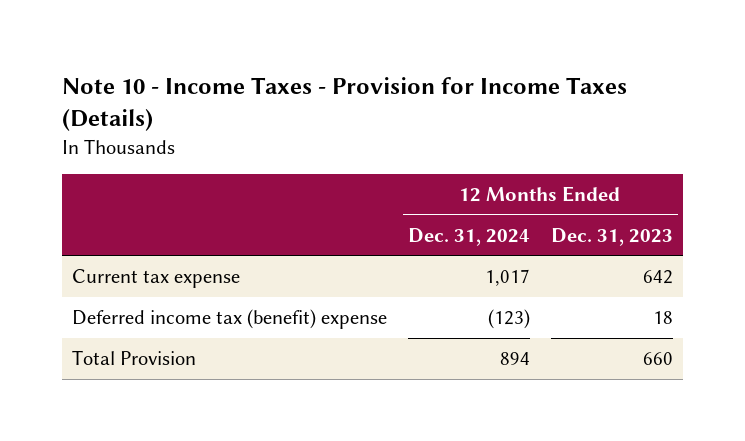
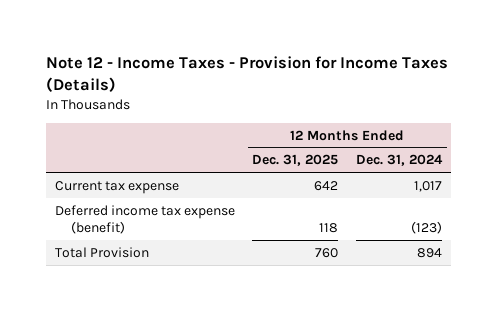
- Note 10 - Income Taxes - Provision for Income Taxes (Details)
+ Note 12 - Income Taxes - Provision for Income Taxes (Details)
- | 12 Months Ended Dec. 31, 2024 | 12 Months Ended Dec. 31, 2023
+ | 12 Months Ended Dec. 31, 2025 | 12 Months Ended Dec. 31, 2024
- Deferred income tax (benefit) expense | (123) | 18
+ Deferred income tax expense (benefit) | 118 | (123)

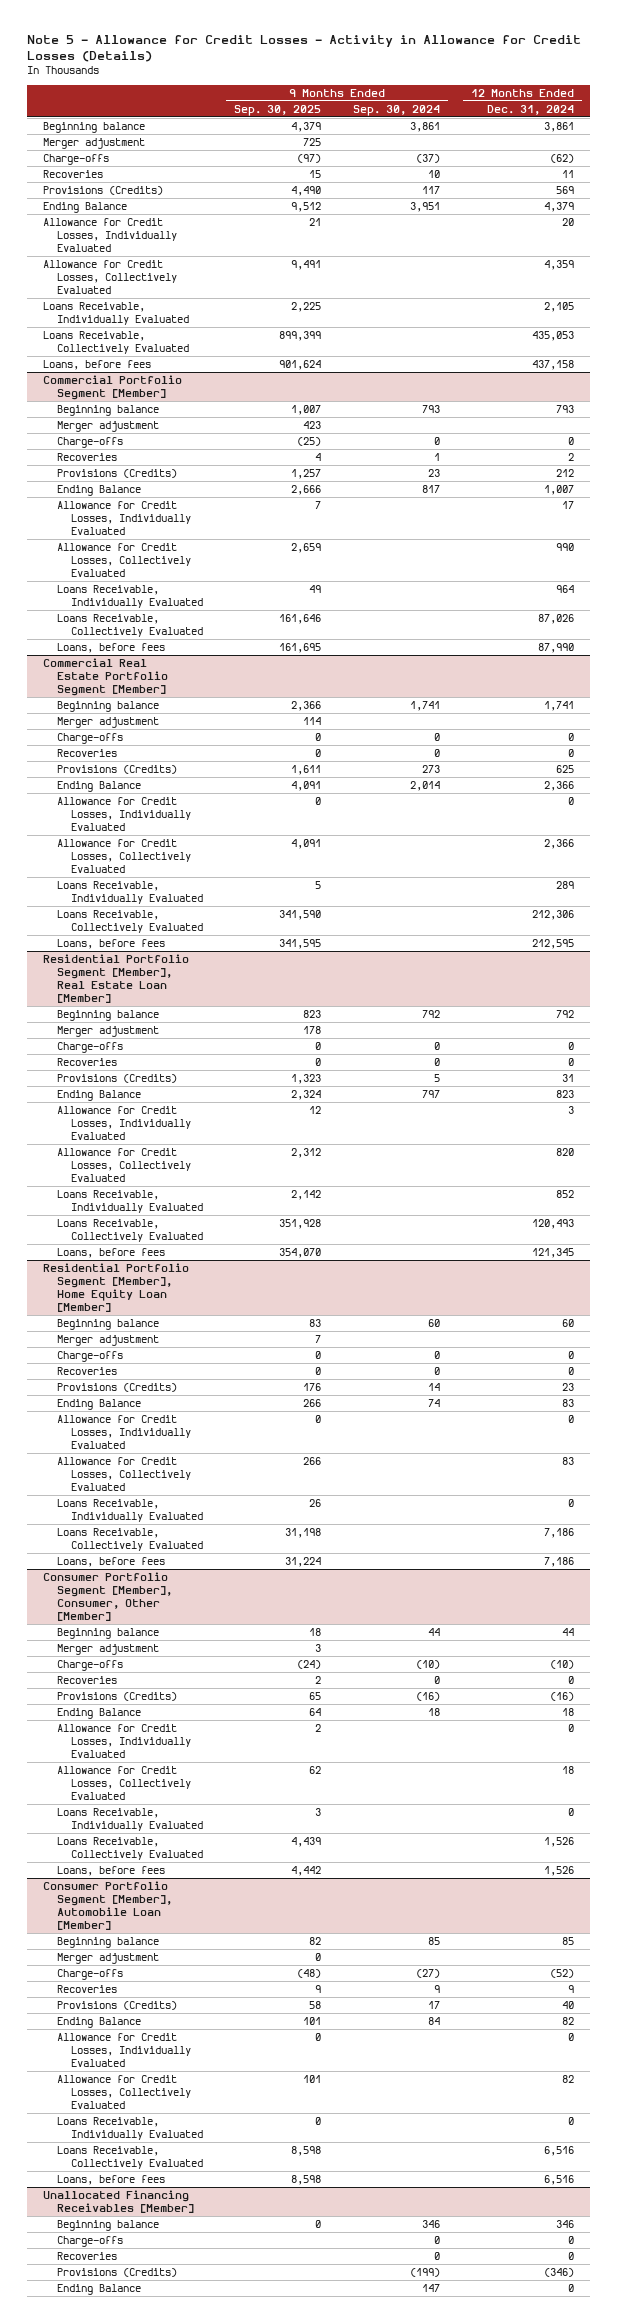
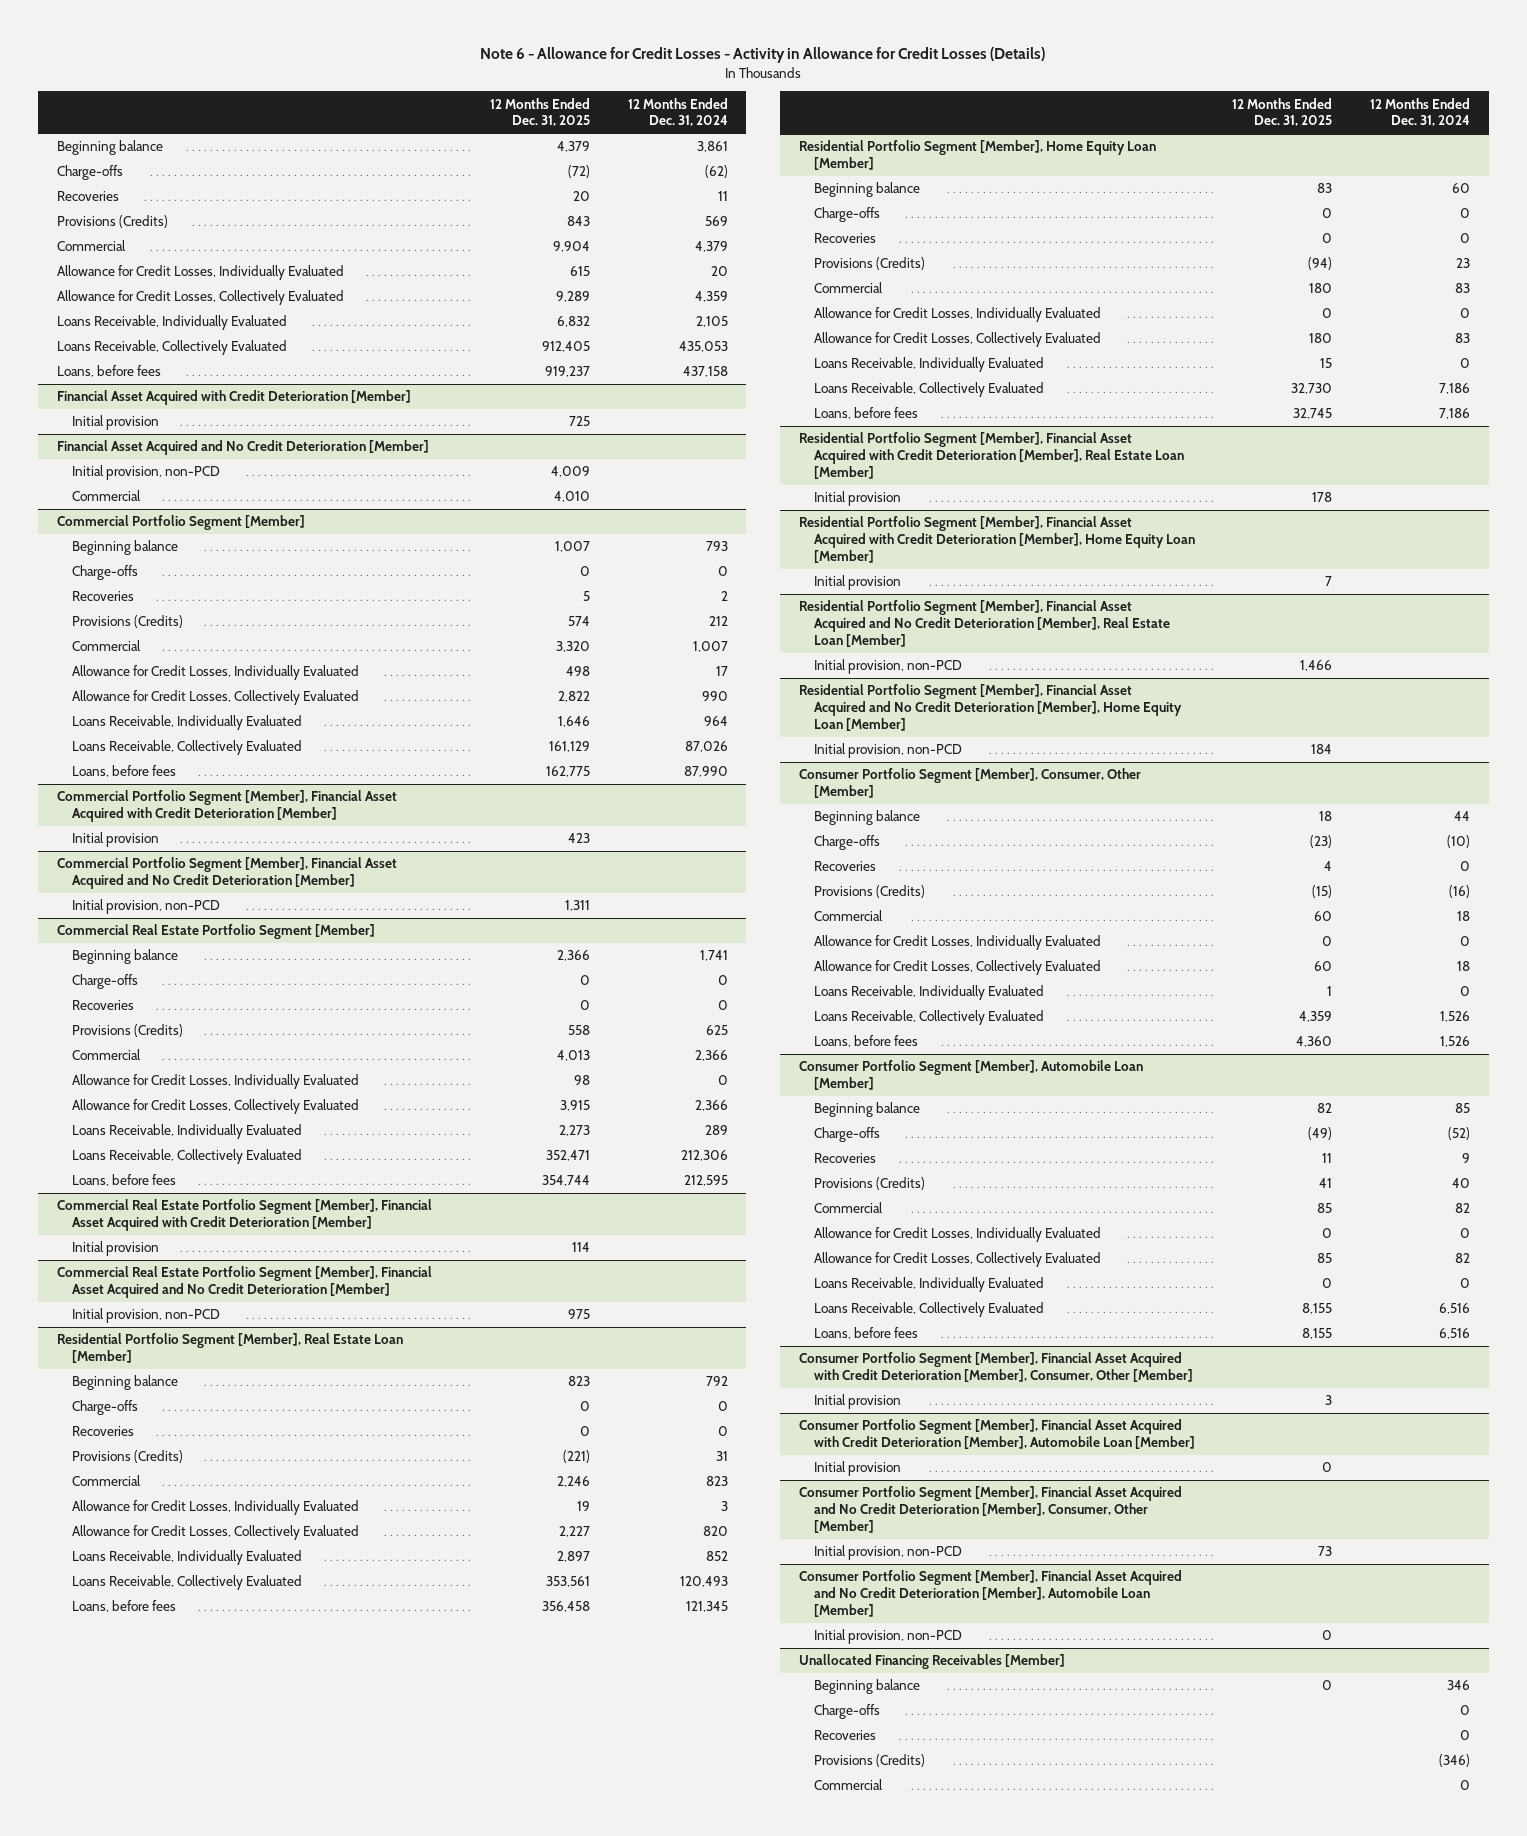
- Note 5 - Allowance for Credit Losses - Activity in Allowance for Credit Losses (Details)
+ Note 6 - Allowance for Credit Losses - Activity in Allowance for Credit Losses (Details)
- | 9 Months Ended Sep. 30, 2025 | 9 Months Ended Sep. 30, 2024 | 12 Months Ended Dec. 31, 2024
+ | 12 Months Ended Dec. 31, 2025 | 12 Months Ended Dec. 31, 2024
- Merger adjustment | 725 | |
- Ending Balance | 9,512 | 3,951 | 4,379
+ Commercial | 9,904 | 4,379
+ Financial Asset Acquired with Credit Deterioration [Member]
+ Initial provision | 725 |
+ Financial Asset Acquired and No Credit Deterioration [Member]
+ Initial provision, non-PCD | 4,009 |
+ Commercial | 4,010 |
@ Commercial Portfolio Segment [Member]
- Merger adjustment | 423 | |
- Ending Balance | 2,666 | 817 | 1,007
+ Commercial | 3,320 | 1,007
+ Commercial Portfolio Segment [Member], Financial Asset Acquired with Credit Deterioration [Member]
+ Initial provision | 423 |
+ Commercial Portfolio Segment [Member], Financial Asset Acquired and No Credit Deterioration [Member]
+ Initial provision, non-PCD | 1,311 |
@ Commercial Real Estate Portfolio Segment [Member]
- Merger adjustment | 114 | |
- Ending Balance | 4,091 | 2,014 | 2,366
+ Commercial | 4,013 | 2,366
+ Commercial Real Estate Portfolio Segment [Member], Financial Asset Acquired with Credit Deterioration [Member]
+ Initial provision | 114 |
+ Commercial Real Estate Portfolio Segment [Member], Financial Asset Acquired and No Credit Deterioration [Member]
+ Initial provision, non-PCD | 975 |
@ Residential Portfolio Segment [Member], Real Estate Loan [Member]
- Merger adjustment | 178 | |
- Ending Balance | 2,324 | 797 | 823
+ Commercial | 2,246 | 823
@ Residential Portfolio Segment [Member], Home Equity Loan [Member]
- Merger adjustment | 7 | |
- Ending Balance | 266 | 74 | 83
+ Commercial | 180 | 83
+ Residential Portfolio Segment [Member], Financial Asset Acquired with Credit Deterioration [Member], Real Estate Loan [Member]
+ Initial provision | 178 |
+ Residential Portfolio Segment [Member], Financial Asset Acquired with Credit Deterioration [Member], Home Equity Loan [Member]
+ Initial provision | 7 |
+ Residential Portfolio Segment [Member], Financial Asset Acquired and No Credit Deterioration [Member], Real Estate Loan [Member]
+ Initial provision, non-PCD | 1,466 |
+ Residential Portfolio Segment [Member], Financial Asset Acquired and No Credit Deterioration [Member], Home Equity Loan [Member]
+ Initial provision, non-PCD | 184 |
@ Consumer Portfolio Segment [Member], Consumer, Other [Member]
- Merger adjustment | 3 | |
- Ending Balance | 64 | 18 | 18
+ Commercial | 60 | 18
@ Consumer Portfolio Segment [Member], Automobile Loan [Member]
- Merger adjustment | 0 | |
- Ending Balance | 101 | 84 | 82
+ Commercial | 85 | 82
+ Consumer Portfolio Segment [Member], Financial Asset Acquired with Credit Deterioration [Member], Consumer, Other [Member]
+ Initial provision | 3 |
+ Consumer Portfolio Segment [Member], Financial Asset Acquired with Credit Deterioration [Member], Automobile Loan [Member]
+ Initial provision | 0 |
+ Consumer Portfolio Segment [Member], Financial Asset Acquired and No Credit Deterioration [Member], Consumer, Other [Member]
+ Initial provision, non-PCD | 73 |
+ Consumer Portfolio Segment [Member], Financial Asset Acquired and No Credit Deterioration [Member], Automobile Loan [Member]
+ Initial provision, non-PCD | 0 |
@ Unallocated Financing Receivables [Member]
- Ending Balance | | 147 | 0
+ Commercial | | 0

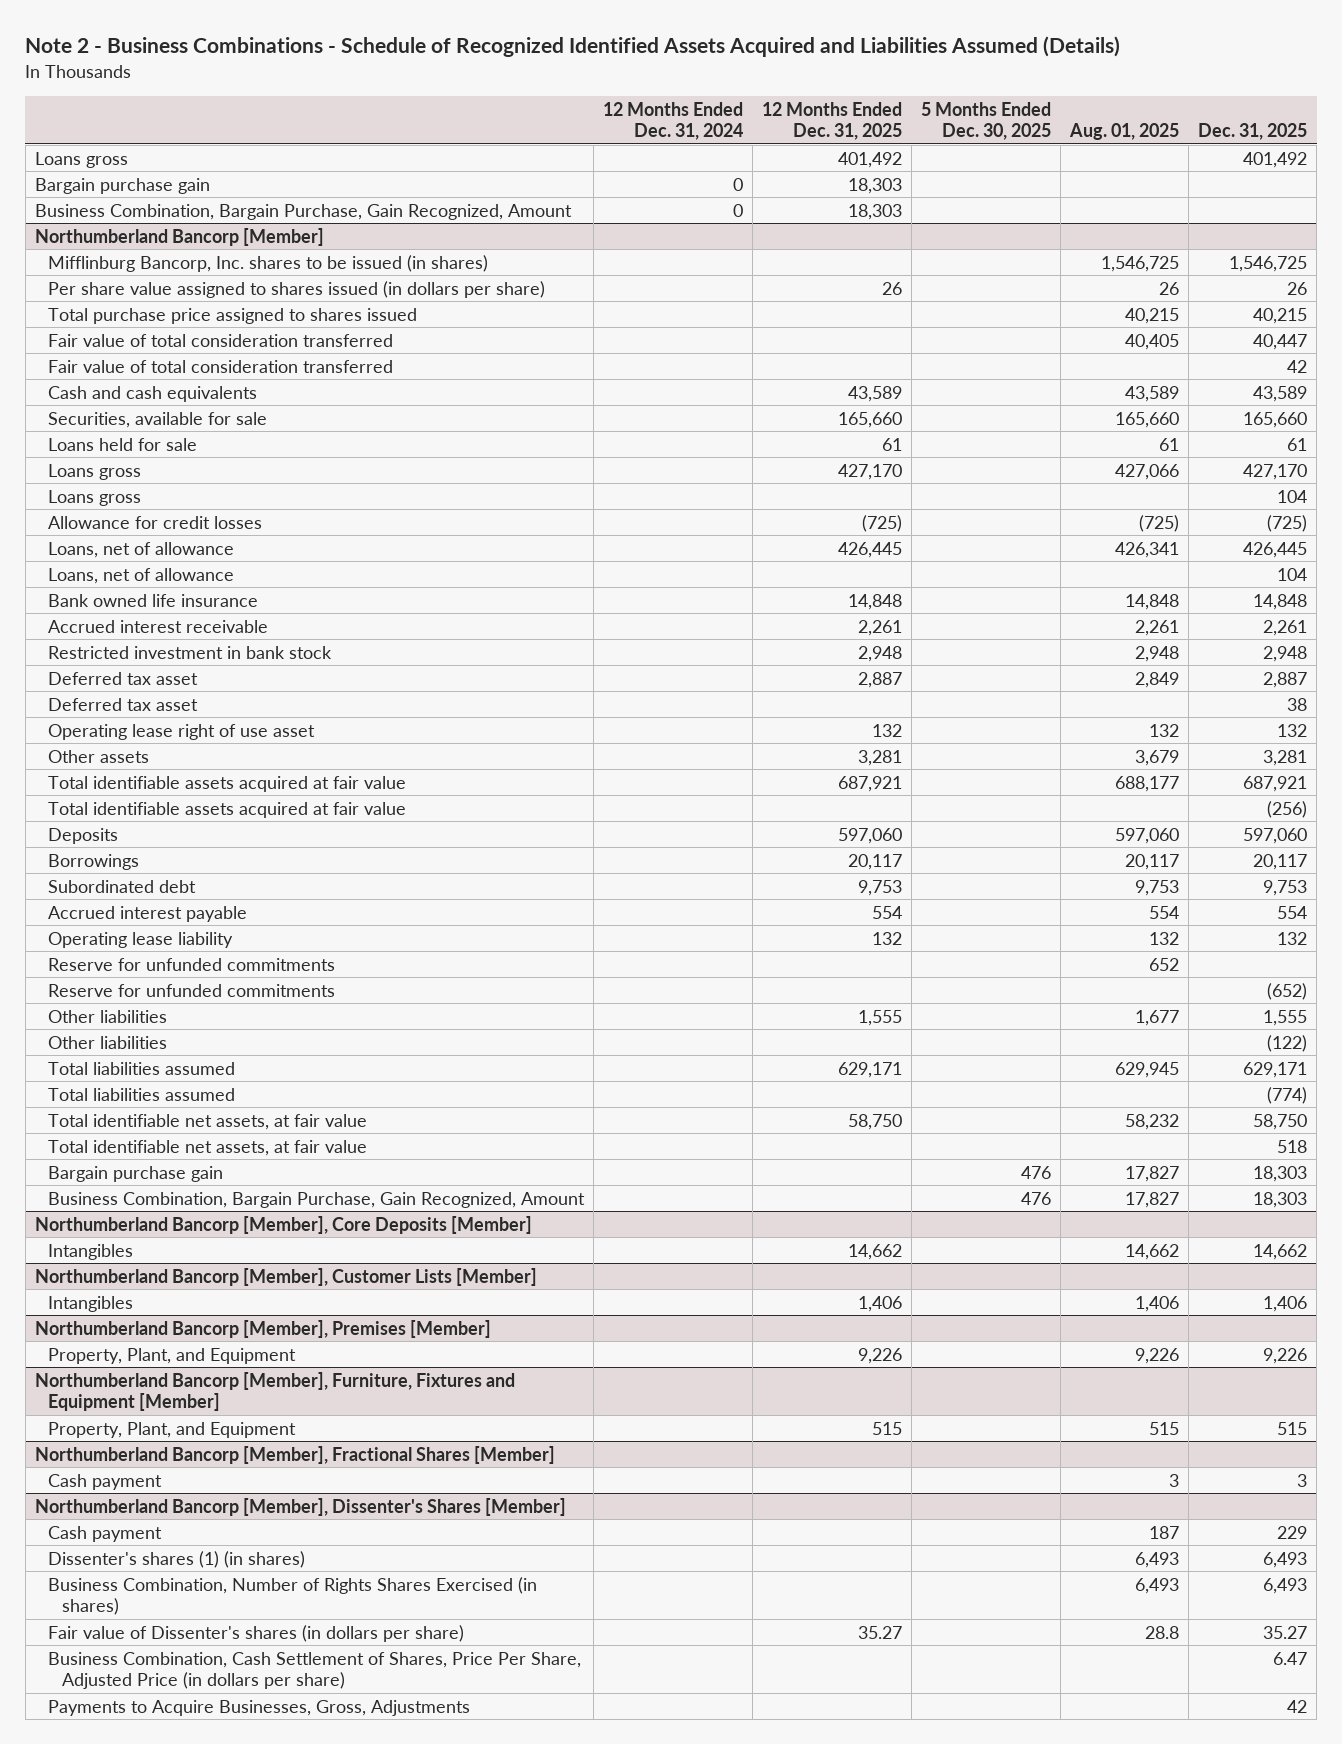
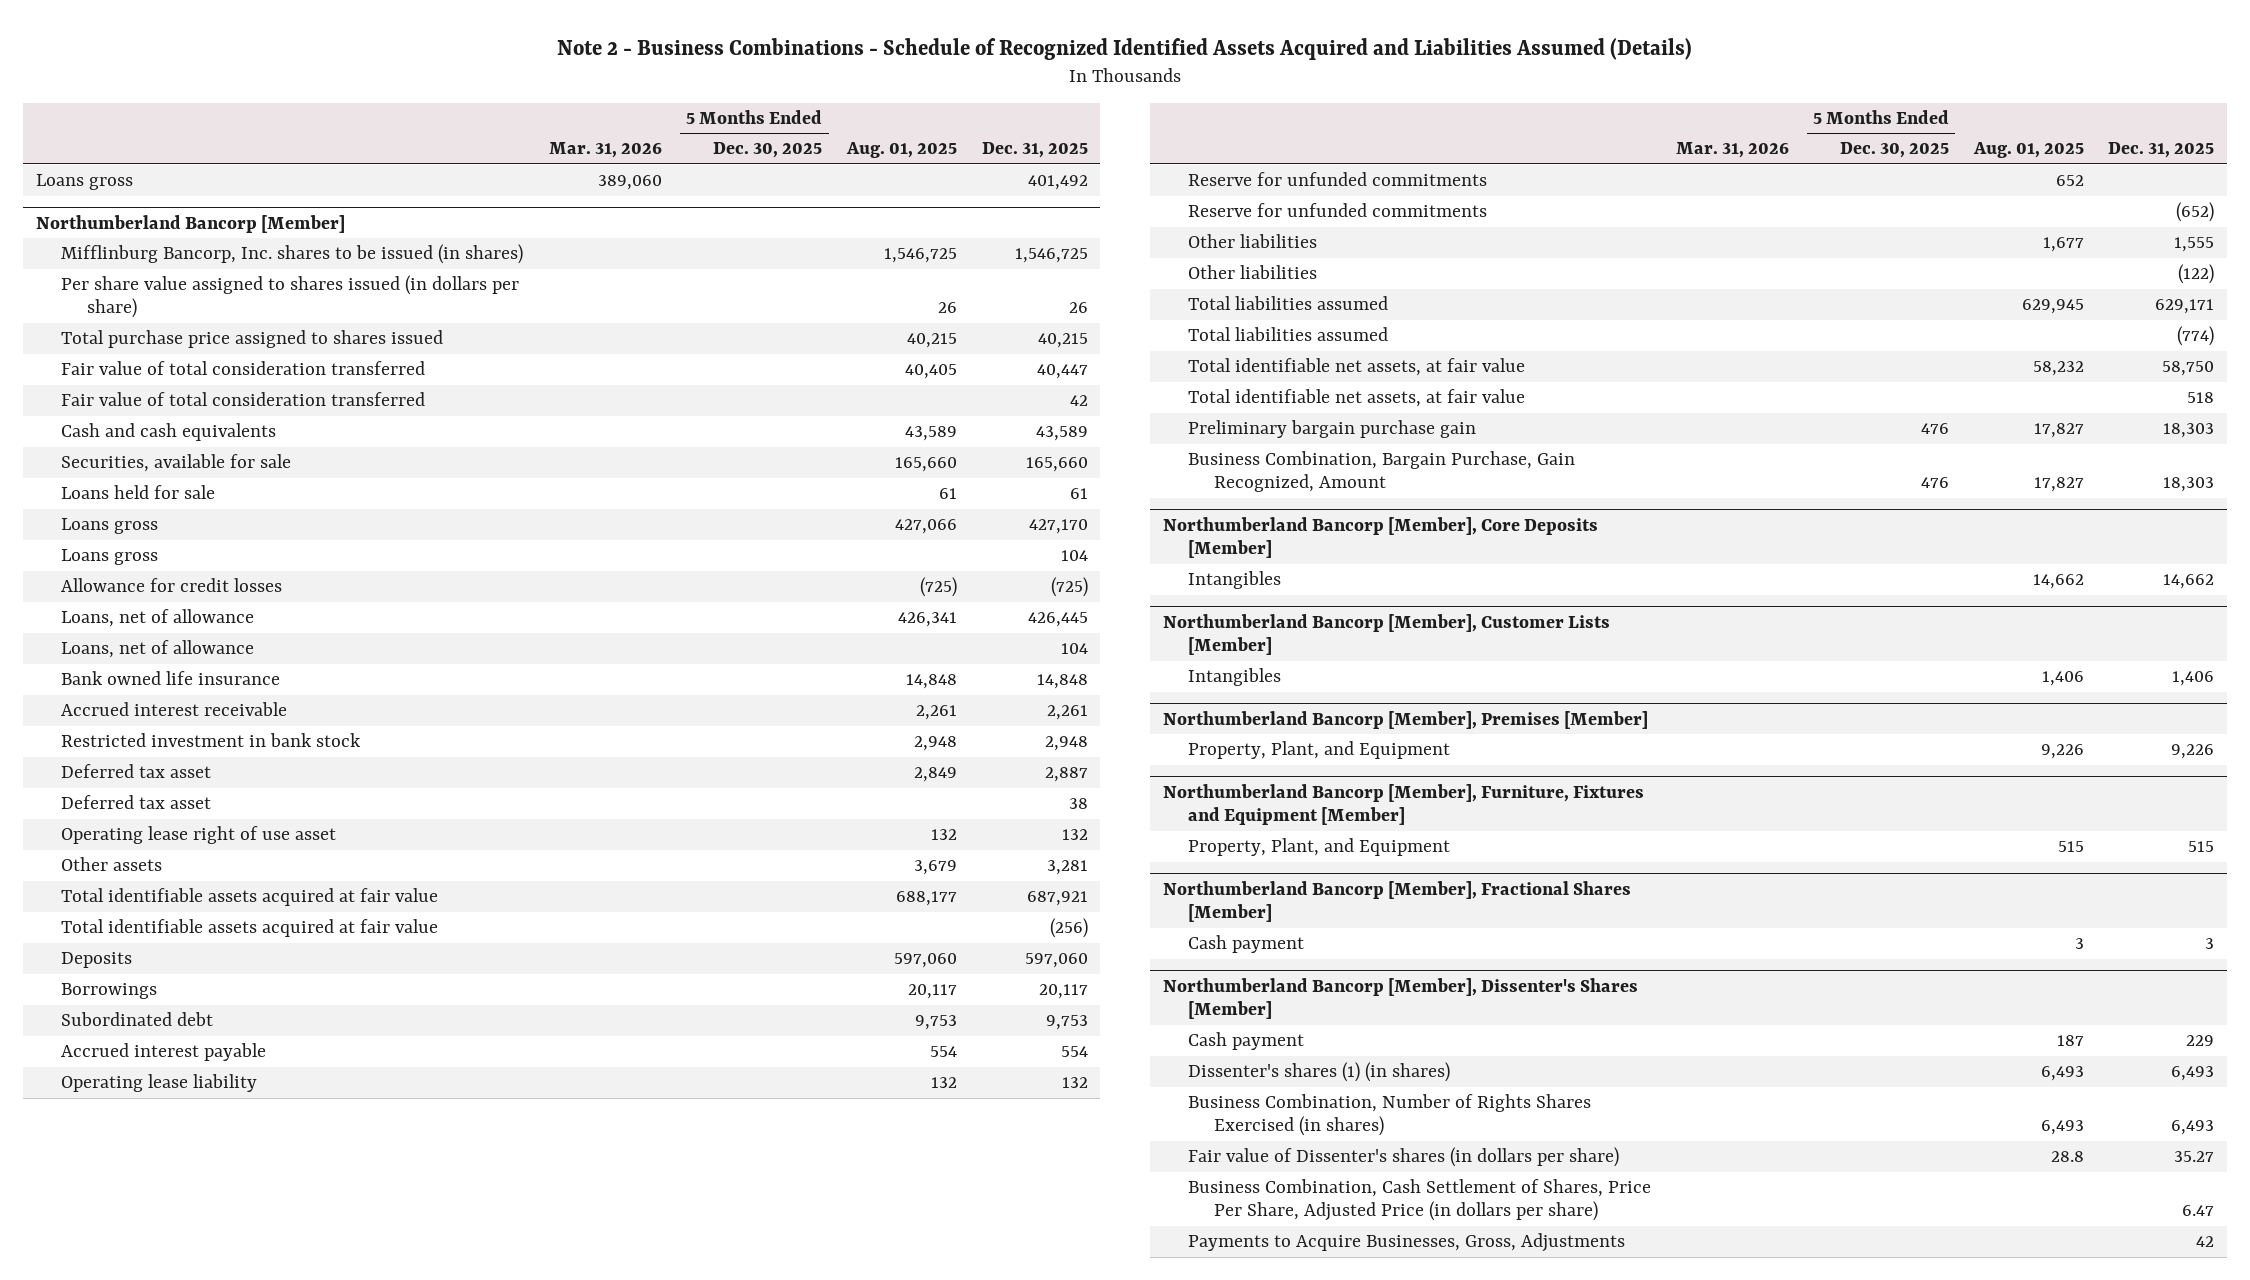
- | 12 Months Ended Dec. 31, 2024 | 12 Months Ended Dec. 31, 2025 | 5 Months Ended Dec. 30, 2025 | Aug. 01, 2025 | Dec. 31, 2025
+ | Mar. 31, 2026 | 5 Months Ended Dec. 30, 2025 | Aug. 01, 2025 | Dec. 31, 2025
- Bargain purchase gain | 0 | 18,303 | | |
- Business Combination, Bargain Purchase, Gain Recognized, Amount | 0 | 18,303 | | |
@ Northumberland Bancorp [Member]
- Bargain purchase gain | | | 476 | 17,827 | 18,303
+ Preliminary bargain purchase gain | | 476 | 17,827 | 18,303

